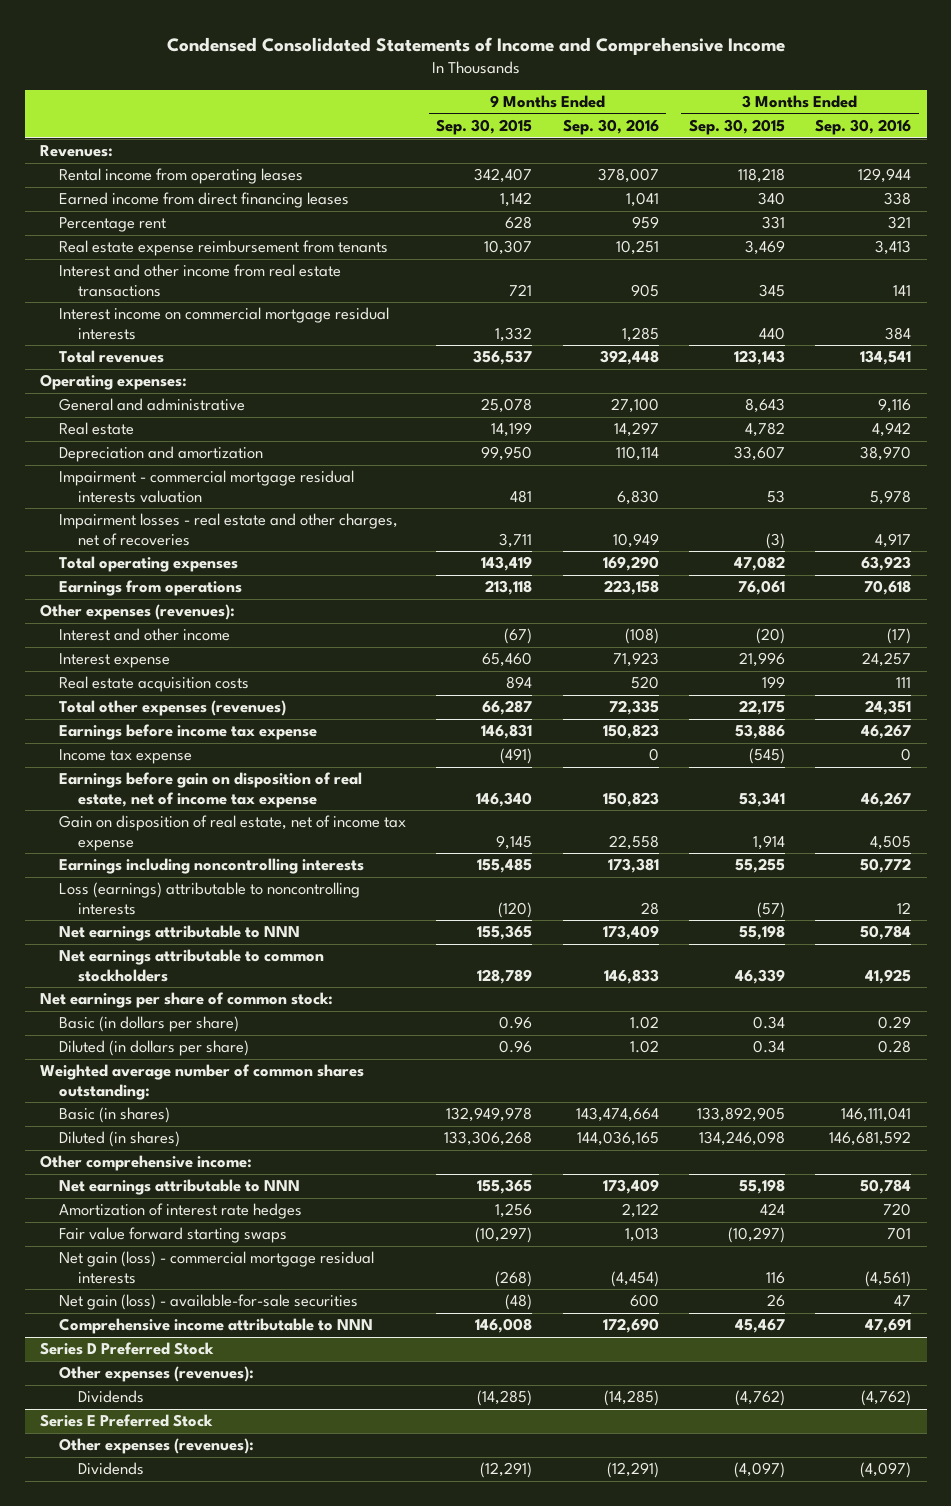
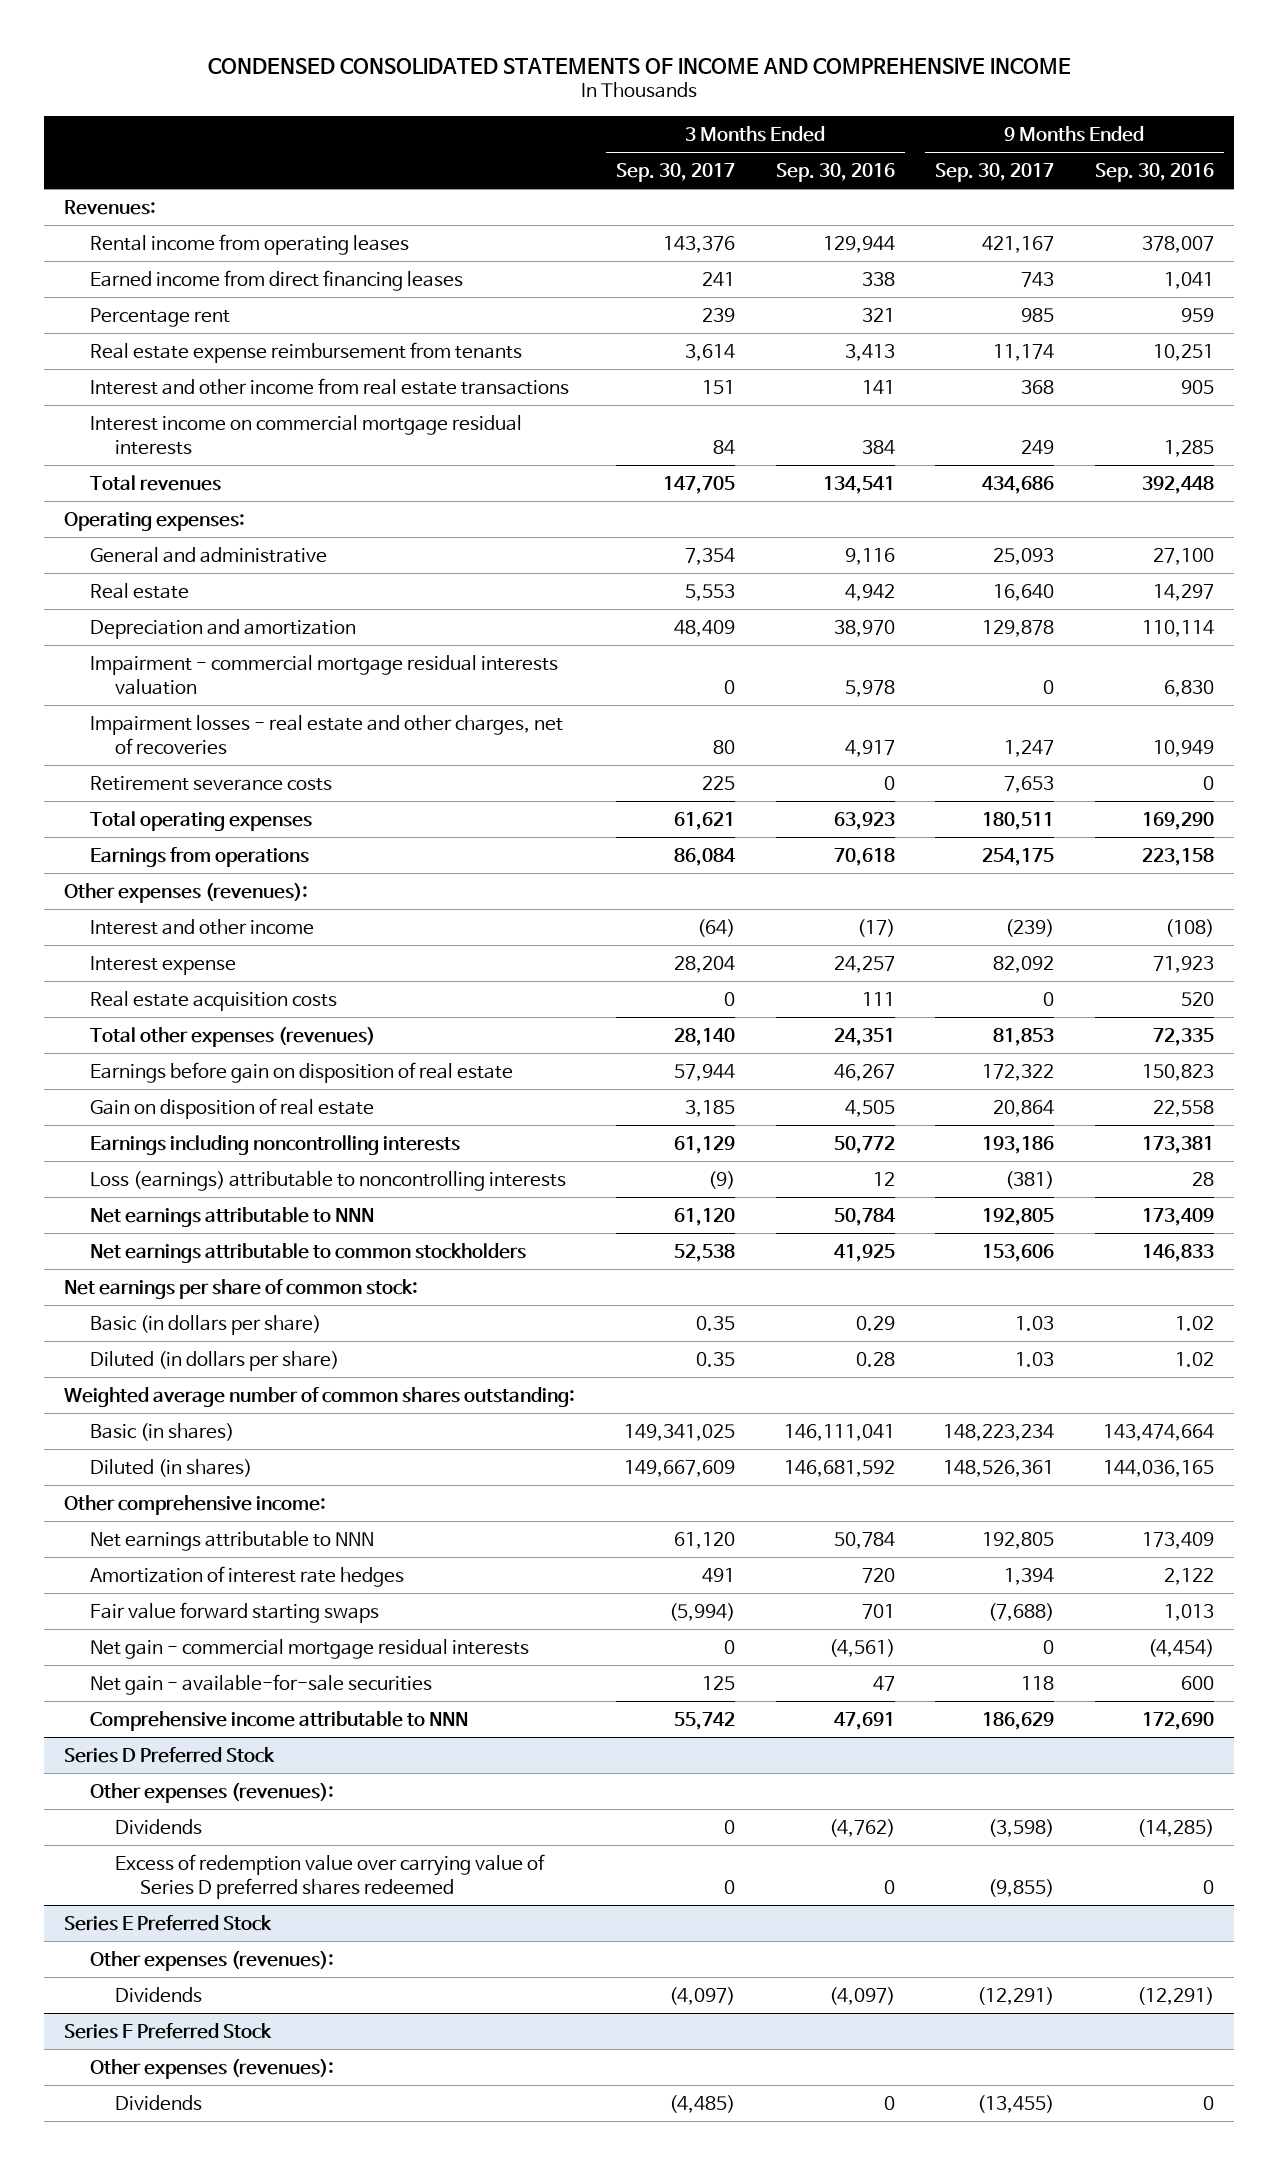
- Condensed Consolidated Statements of Income and Comprehensive Income
+ CONDENSED CONSOLIDATED STATEMENTS OF INCOME AND COMPREHENSIVE INCOME
- | 9 Months Ended Sep. 30, 2015 | 9 Months Ended Sep. 30, 2016 | 3 Months Ended Sep. 30, 2015 | 3 Months Ended Sep. 30, 2016
+ | 3 Months Ended Sep. 30, 2017 | 3 Months Ended Sep. 30, 2016 | 9 Months Ended Sep. 30, 2017 | 9 Months Ended Sep. 30, 2016
+ Retirement severance costs | 225 | 0 | 7,653 | 0
- Earnings before income tax expense | 146,831 | 150,823 | 53,886 | 46,267
- Income tax expense | (491) | 0 | (545) | 0
- Earnings before gain on disposition of real estate, net of income tax expense | 146,340 | 150,823 | 53,341 | 46,267
- Gain on disposition of real estate, net of income tax expense | 9,145 | 22,558 | 1,914 | 4,505
+ Earnings before gain on disposition of real estate | 57,944 | 46,267 | 172,322 | 150,823
+ Gain on disposition of real estate | 3,185 | 4,505 | 20,864 | 22,558
- Net gain (loss) - commercial mortgage residual interests | (268) | (4,454) | 116 | (4,561)
- Net gain (loss) - available-for-sale securities | (48) | 600 | 26 | 47
+ Net gain - commercial mortgage residual interests | 0 | (4,561) | 0 | (4,454)
+ Net gain - available-for-sale securities | 125 | 47 | 118 | 600
@ Series D Preferred Stock
+ Excess of redemption value over carrying value of Series D preferred shares redeemed | 0 | 0 | (9,855) | 0
+ Series F Preferred Stock
+ Other expenses (revenues):
+ Dividends | (4,485) | 0 | (13,455) | 0

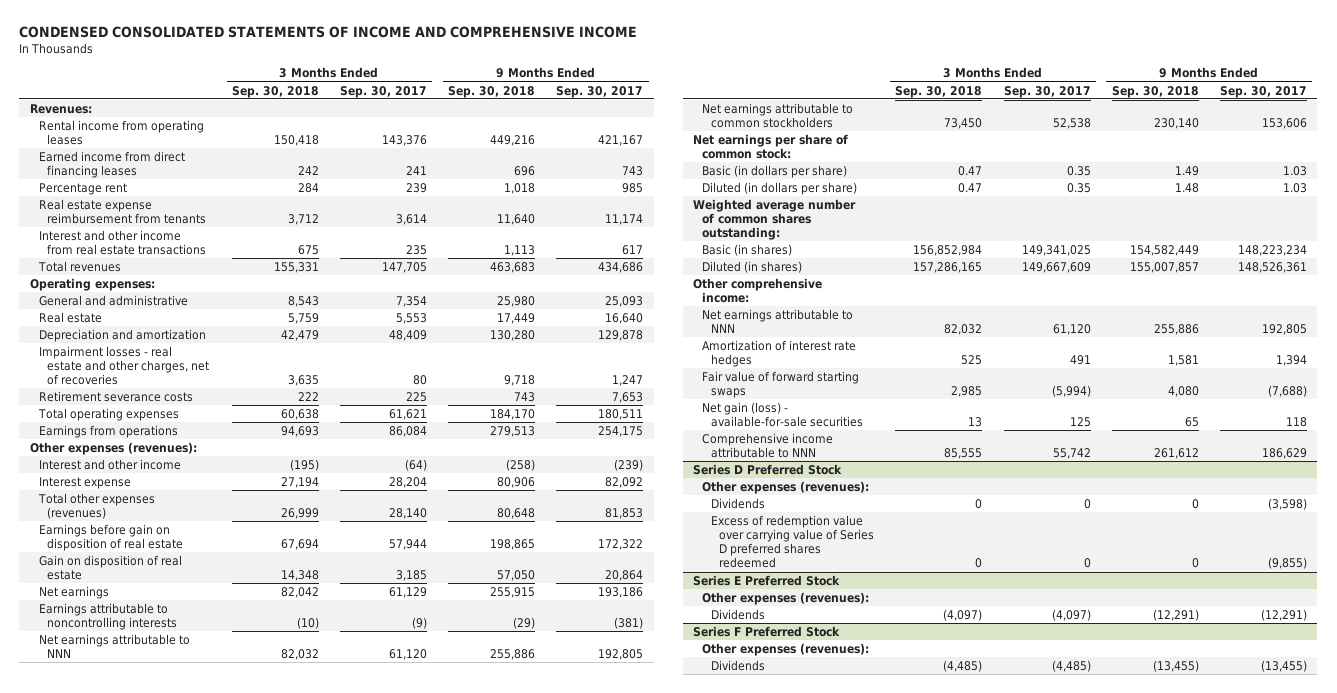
- | 3 Months Ended Sep. 30, 2017 | 3 Months Ended Sep. 30, 2016 | 9 Months Ended Sep. 30, 2017 | 9 Months Ended Sep. 30, 2016
+ | 3 Months Ended Sep. 30, 2018 | 3 Months Ended Sep. 30, 2017 | 9 Months Ended Sep. 30, 2018 | 9 Months Ended Sep. 30, 2017
- Interest and other income from real estate transactions | 151 | 141 | 368 | 905
- Interest income on commercial mortgage residual interests | 84 | 384 | 249 | 1,285
+ Interest and other income from real estate transactions | 675 | 235 | 1,113 | 617
- Impairment - commercial mortgage residual interests valuation | 0 | 5,978 | 0 | 6,830
- Real estate acquisition costs | 0 | 111 | 0 | 520
- Earnings including noncontrolling interests | 61,129 | 50,772 | 193,186 | 173,381
- Loss (earnings) attributable to noncontrolling interests | (9) | 12 | (381) | 28
+ Net earnings | 82,042 | 61,129 | 255,915 | 193,186
+ Earnings attributable to noncontrolling interests | (10) | (9) | (29) | (381)
- Fair value forward starting swaps | (5,994) | 701 | (7,688) | 1,013
- Net gain - commercial mortgage residual interests | 0 | (4,561) | 0 | (4,454)
- Net gain - available-for-sale securities | 125 | 47 | 118 | 600
+ Fair value of forward starting swaps | 2,985 | (5,994) | 4,080 | (7,688)
+ Net gain (loss) - available-for-sale securities | 13 | 125 | 65 | 118

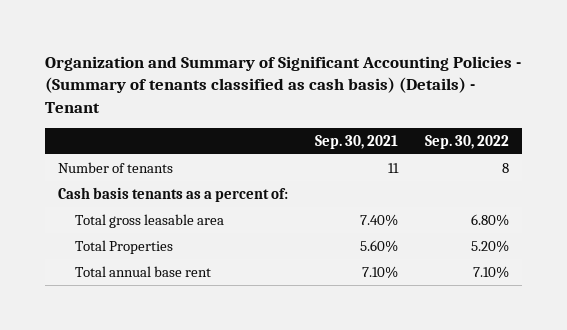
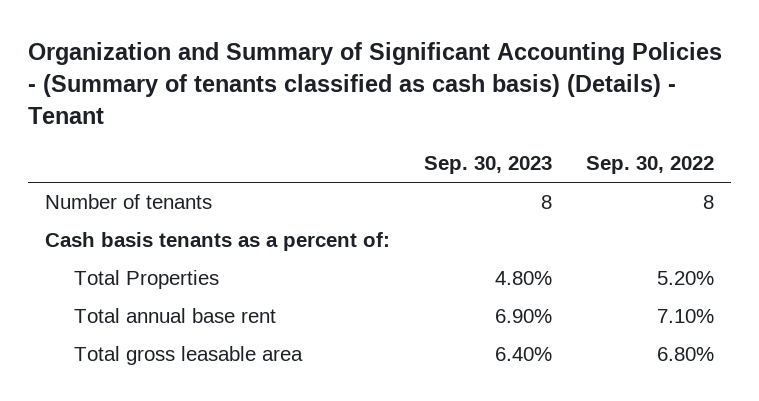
- | Sep. 30, 2021 | Sep. 30, 2022
+ | Sep. 30, 2023 | Sep. 30, 2022
moved down: Total gross leasable area | 6.40% | 6.80%

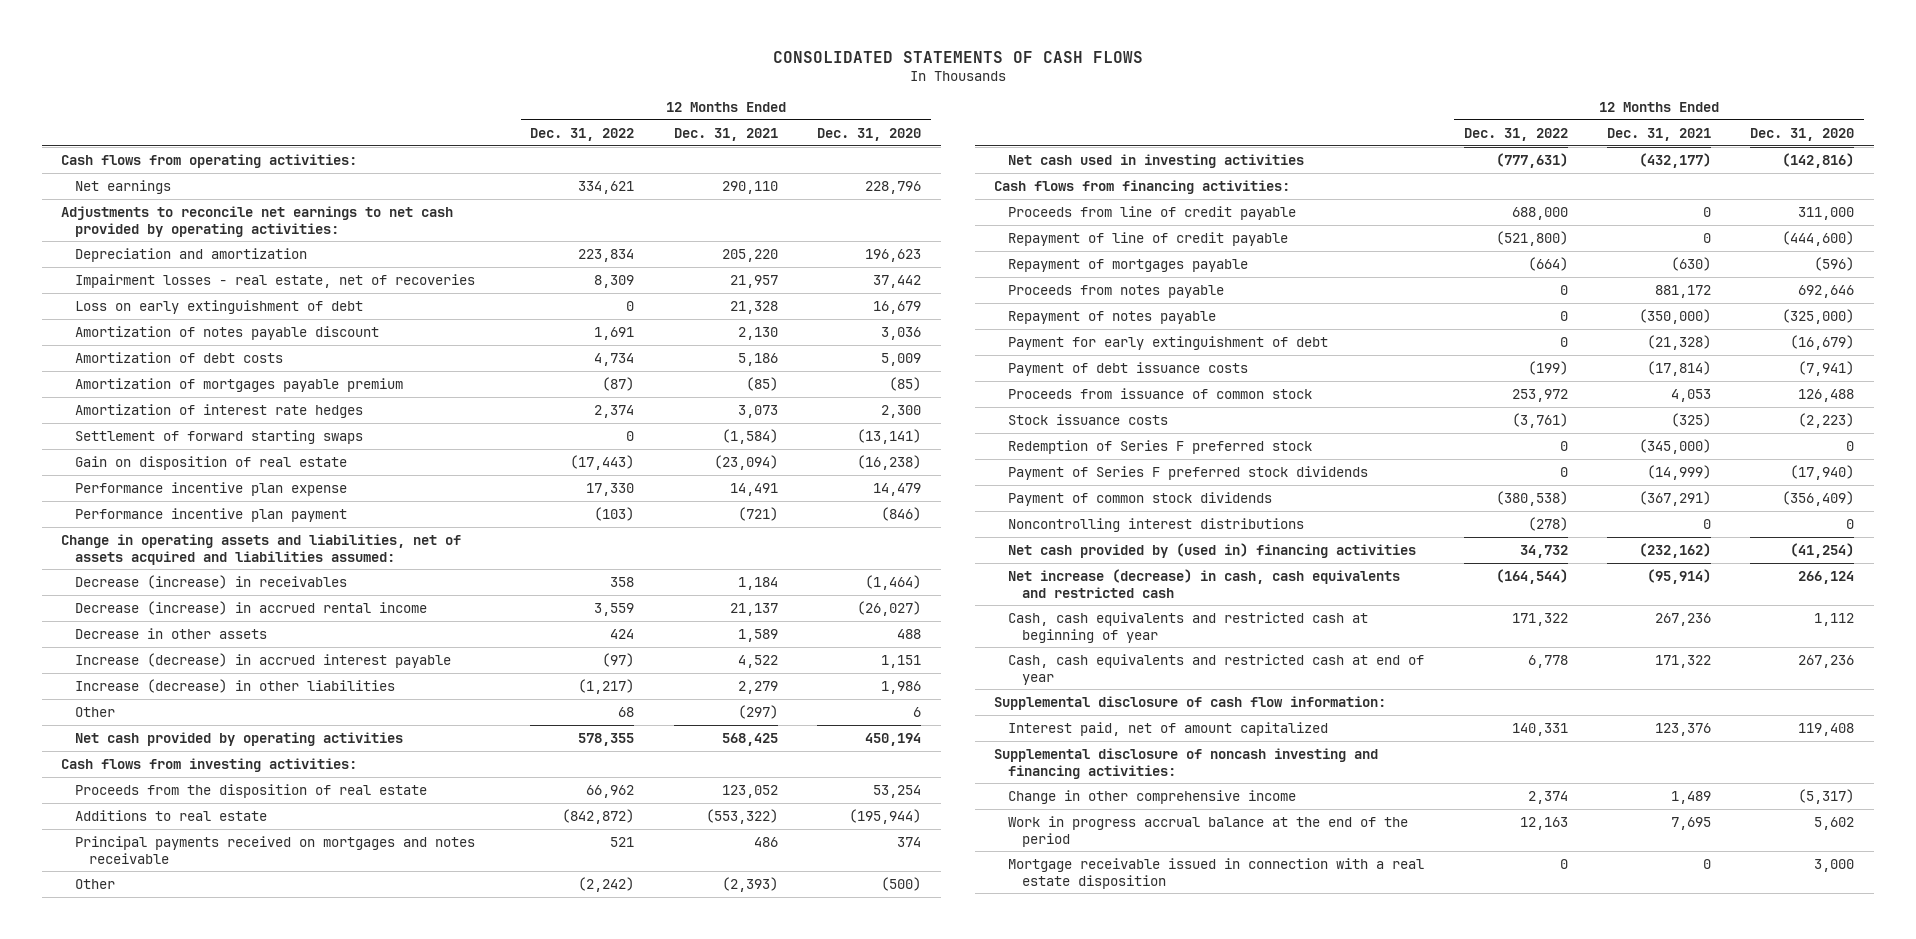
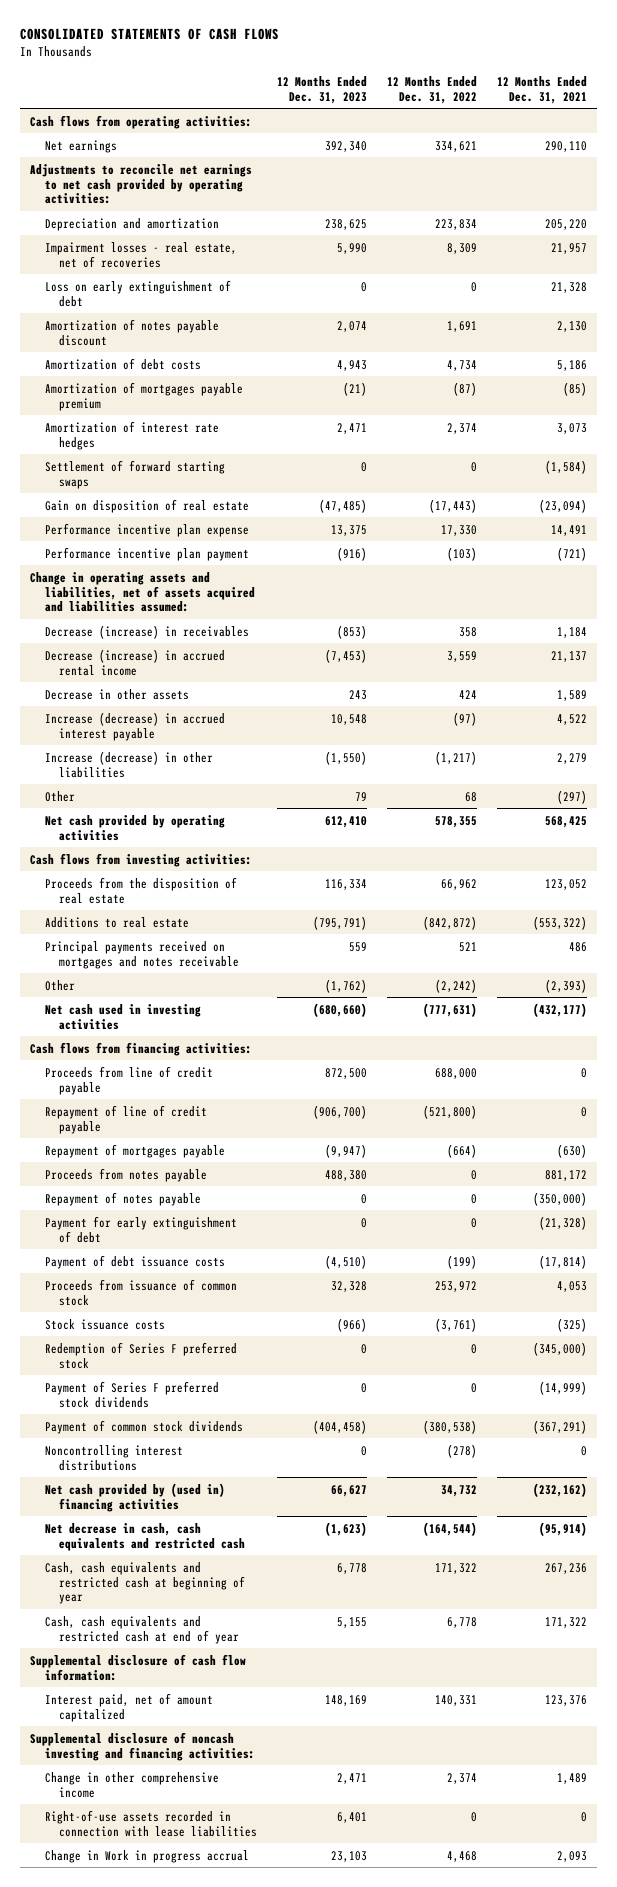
- | 12 Months Ended Dec. 31, 2022 | 12 Months Ended Dec. 31, 2021 | 12 Months Ended Dec. 31, 2020
+ | 12 Months Ended Dec. 31, 2023 | 12 Months Ended Dec. 31, 2022 | 12 Months Ended Dec. 31, 2021
- Net increase (decrease) in cash, cash equivalents and restricted cash | (164,544) | (95,914) | 266,124
+ Net decrease in cash, cash equivalents and restricted cash | (1,623) | (164,544) | (95,914)
- Work in progress accrual balance at the end of the period | 12,163 | 7,695 | 5,602
- Mortgage receivable issued in connection with a real estate disposition | 0 | 0 | 3,000
+ Right-of-use assets recorded in connection with lease liabilities | 6,401 | 0 | 0
+ Change in Work in progress accrual | 23,103 | 4,468 | 2,093

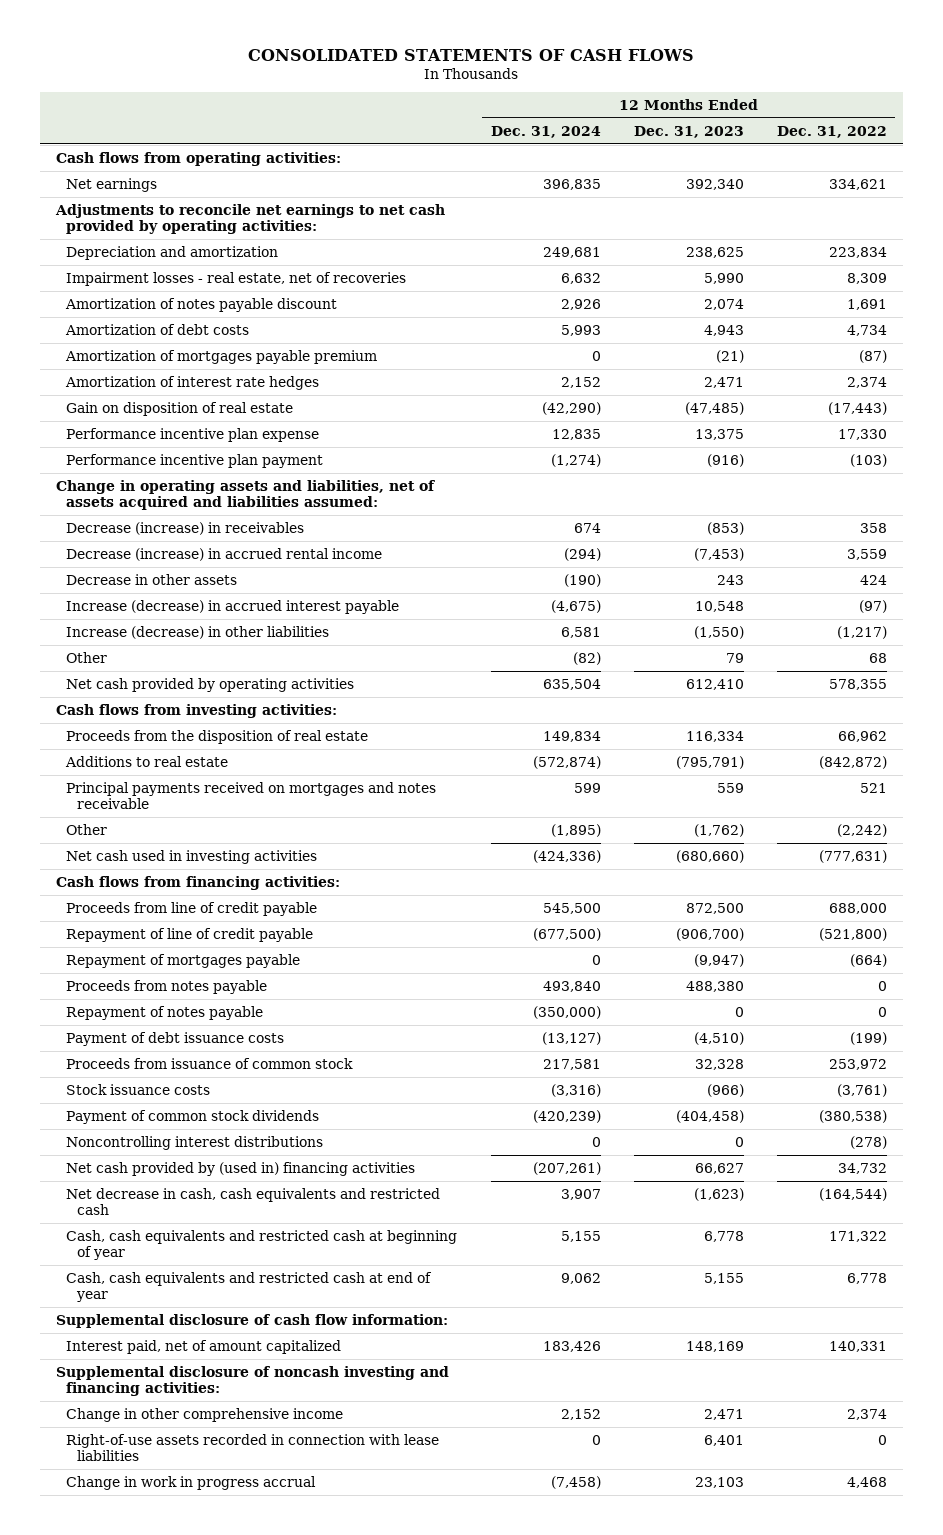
- | 12 Months Ended Dec. 31, 2023 | 12 Months Ended Dec. 31, 2022 | 12 Months Ended Dec. 31, 2021
+ | 12 Months Ended Dec. 31, 2024 | 12 Months Ended Dec. 31, 2023 | 12 Months Ended Dec. 31, 2022
- Loss on early extinguishment of debt | 0 | 0 | 21,328
- Settlement of forward starting swaps | 0 | 0 | (1,584)
- Payment for early extinguishment of debt | 0 | 0 | (21,328)
- Redemption of Series F preferred stock | 0 | 0 | (345,000)
- Payment of Series F preferred stock dividends | 0 | 0 | (14,999)
- Change in Work in progress accrual | 23,103 | 4,468 | 2,093
+ Change in work in progress accrual | (7,458) | 23,103 | 4,468

